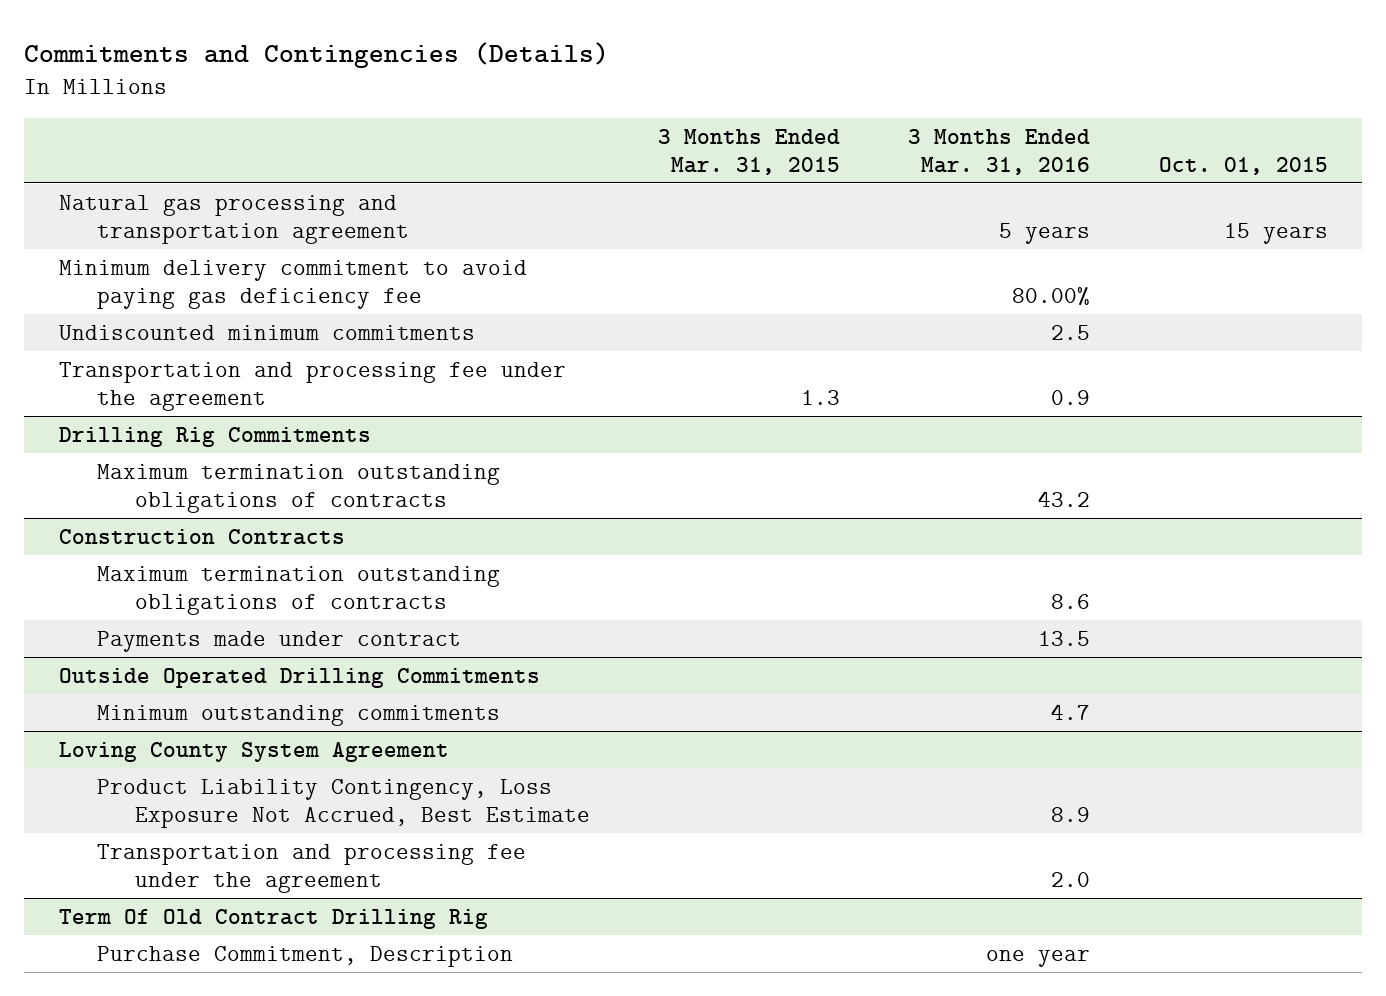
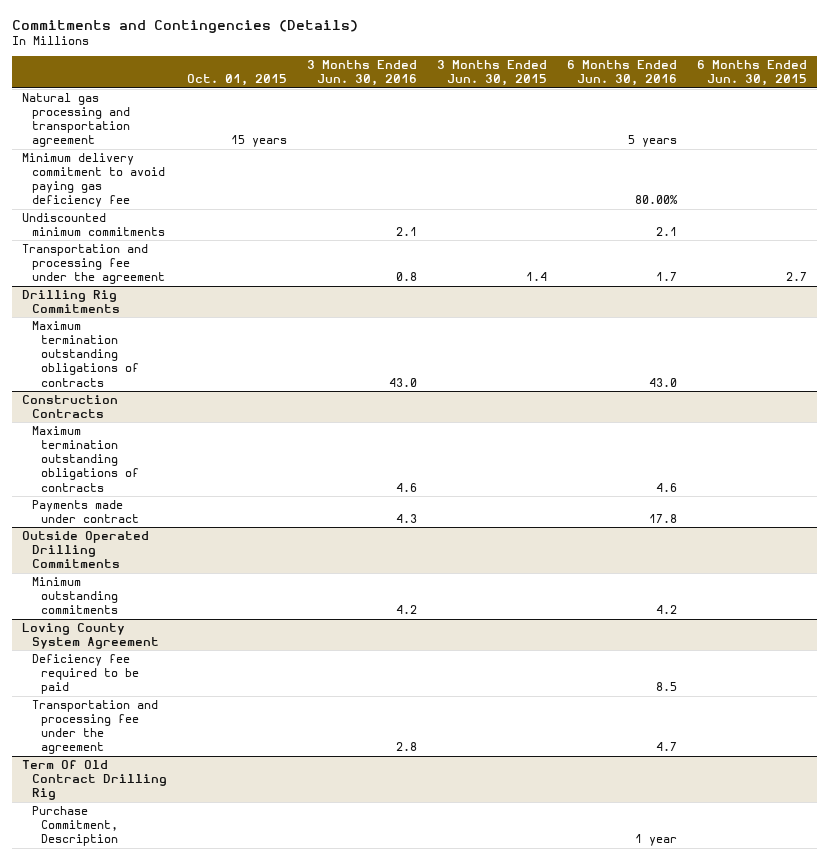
- | 3 Months Ended Mar. 31, 2015 | 3 Months Ended Mar. 31, 2016 | Oct. 01, 2015
+ | Oct. 01, 2015 | 3 Months Ended Jun. 30, 2016 | 3 Months Ended Jun. 30, 2015 | 6 Months Ended Jun. 30, 2016 | 6 Months Ended Jun. 30, 2015
@ Loving County System Agreement
- Product Liability Contingency, Loss Exposure Not Accrued, Best Estimate | | 8.9 |
+ Deficiency fee required to be paid | | | | 8.5 |

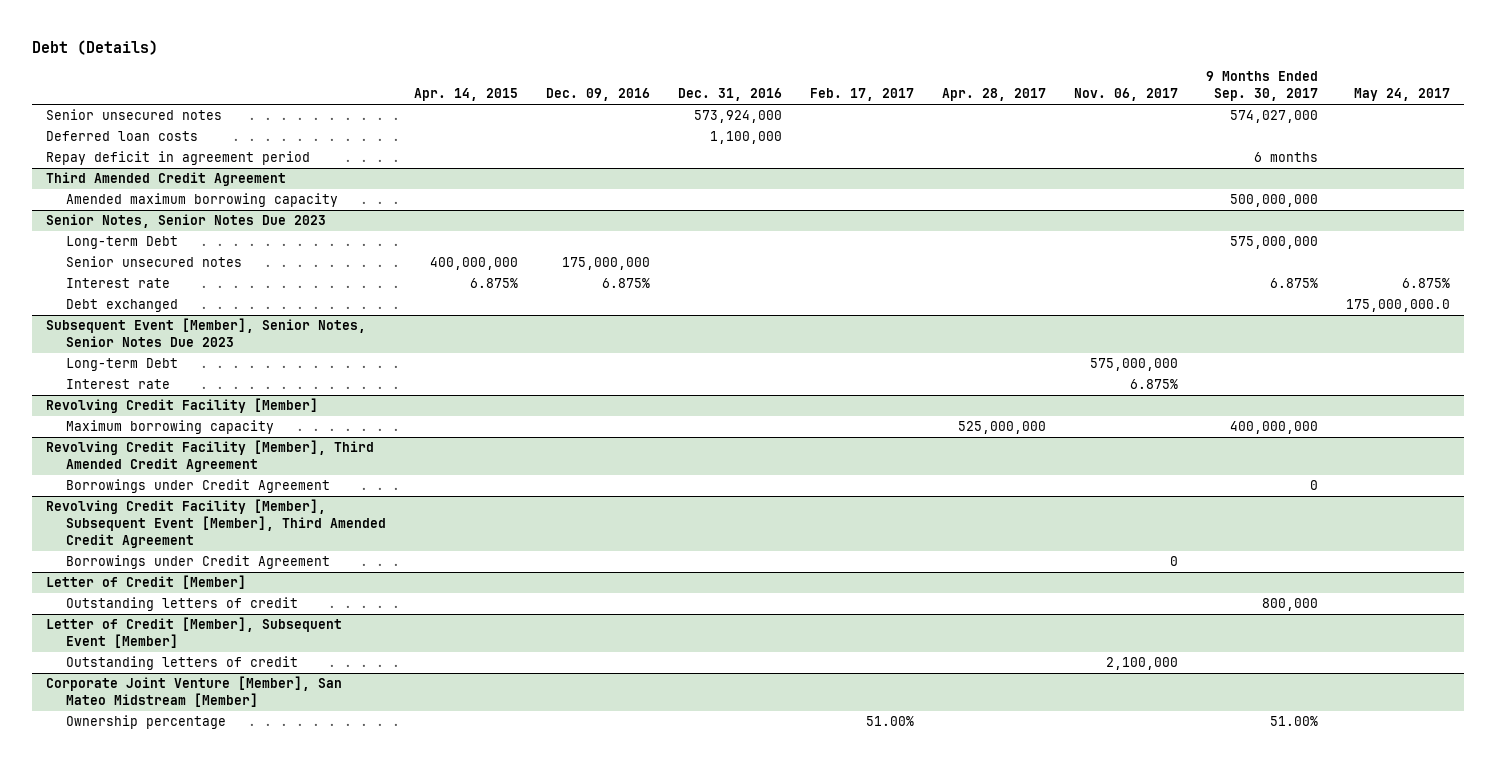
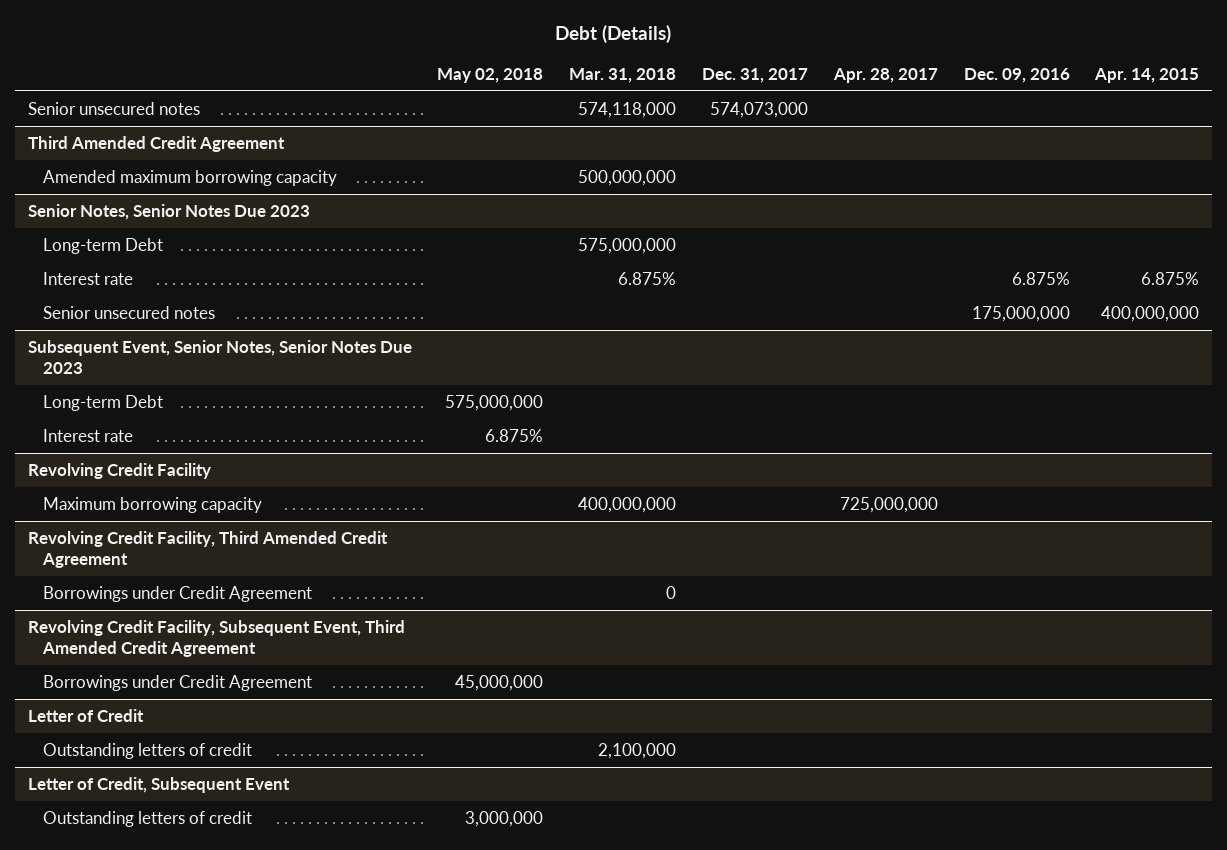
- | Apr. 14, 2015 | Dec. 09, 2016 | Dec. 31, 2016 | Feb. 17, 2017 | Apr. 28, 2017 | Nov. 06, 2017 | 9 Months Ended Sep. 30, 2017 | May 24, 2017
+ | May 02, 2018 | Mar. 31, 2018 | Dec. 31, 2017 | Apr. 28, 2017 | Dec. 09, 2016 | Apr. 14, 2015
- Deferred loan costs | | | 1,100,000 | | | | |
- Repay deficit in agreement period | | | | | | | 6 months |
@ Senior Notes, Senior Notes Due 2023
- Debt exchanged | | | | | | | | 175,000,000.0
- Subsequent Event [Member], Senior Notes, Senior Notes Due 2023
@ Senior Notes, Senior Notes Due 2023
moved down: Senior unsecured notes | | | | | 175,000,000 | 400,000,000
+ Subsequent Event, Senior Notes, Senior Notes Due 2023
- Revolving Credit Facility [Member]
- Maximum borrowing capacity | | | | | 525,000,000 | | 400,000,000 |
- Revolving Credit Facility [Member], Third Amended Credit Agreement
+ Revolving Credit Facility
+ Maximum borrowing capacity | | 400,000,000 | | 725,000,000 | |
+ Revolving Credit Facility, Third Amended Credit Agreement
- Revolving Credit Facility [Member], Subsequent Event [Member], Third Amended Credit Agreement
+ Revolving Credit Facility, Subsequent Event, Third Amended Credit Agreement
- Letter of Credit [Member]
+ Letter of Credit
- Letter of Credit [Member], Subsequent Event [Member]
+ Letter of Credit, Subsequent Event
- Corporate Joint Venture [Member], San Mateo Midstream [Member]
- Ownership percentage | | | | 51.00% | | | 51.00% |

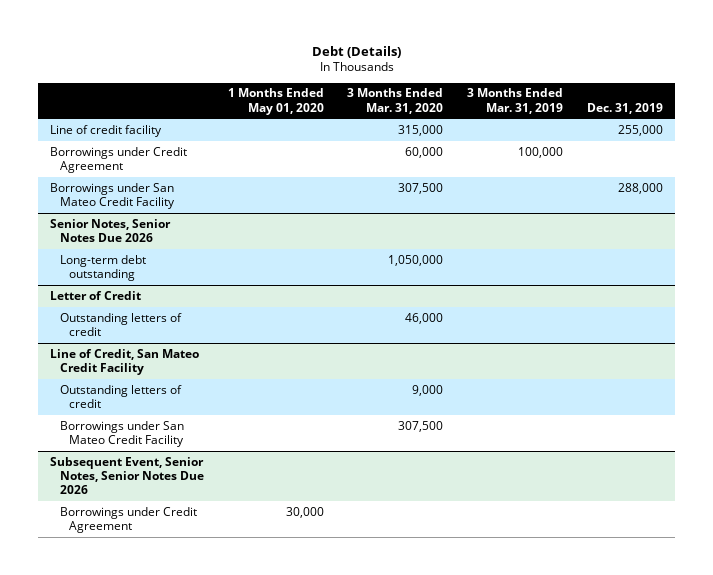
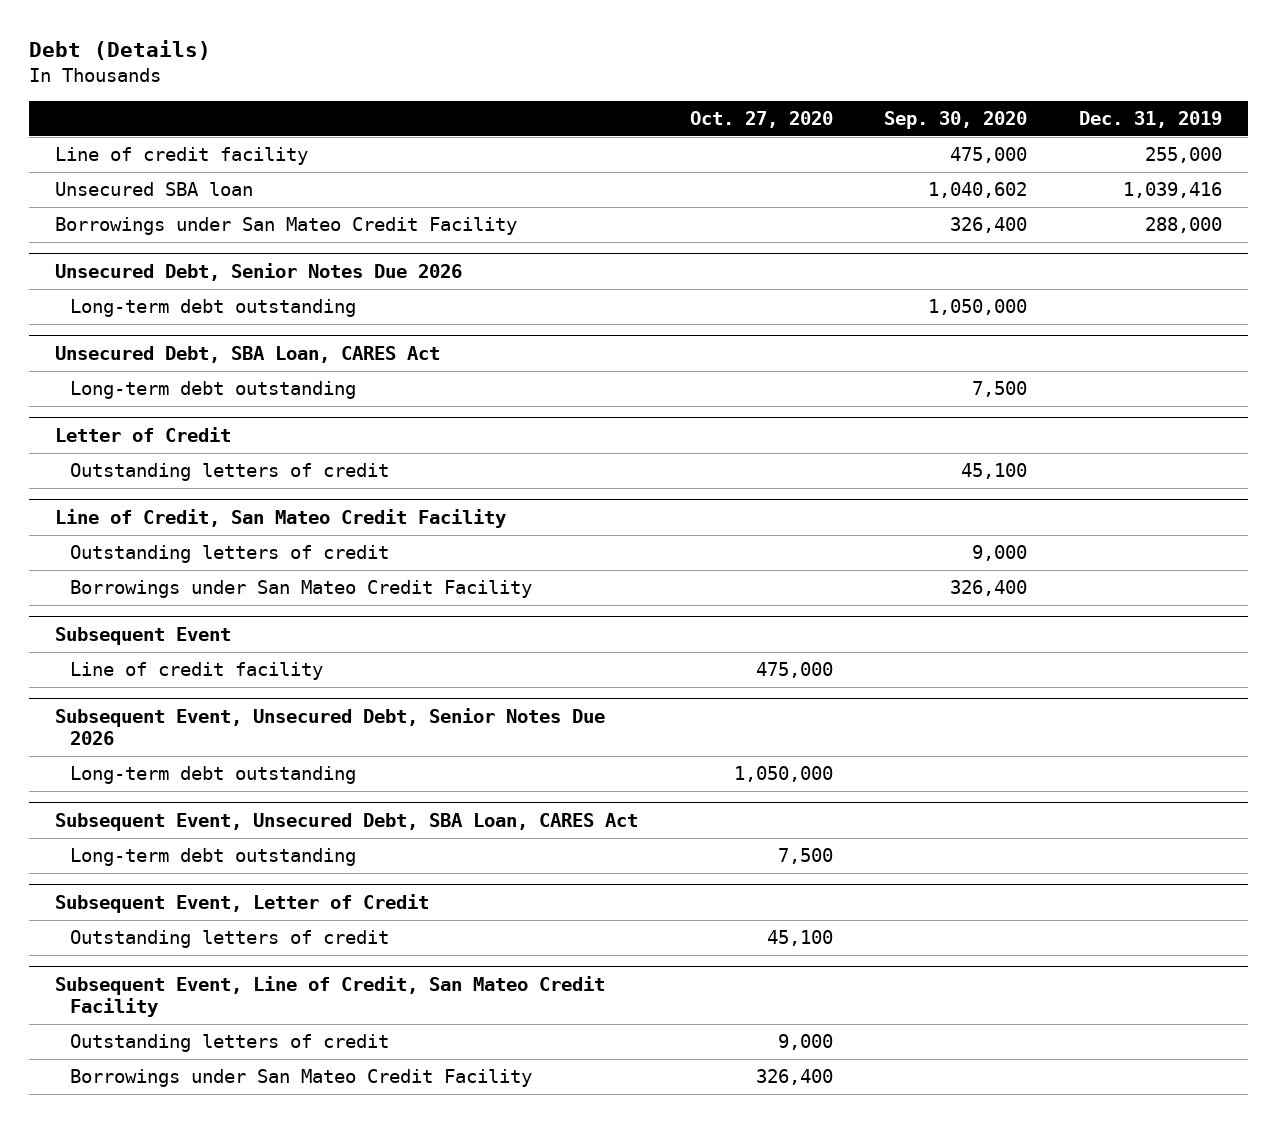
- | 1 Months Ended May 01, 2020 | 3 Months Ended Mar. 31, 2020 | 3 Months Ended Mar. 31, 2019 | Dec. 31, 2019
+ | Oct. 27, 2020 | Sep. 30, 2020 | Dec. 31, 2019
- Borrowings under Credit Agreement | | 60,000 | 100,000 |
+ Unsecured SBA loan | | 1,040,602 | 1,039,416
- Senior Notes, Senior Notes Due 2026
+ Unsecured Debt, Senior Notes Due 2026
+ Unsecured Debt, SBA Loan, CARES Act
+ Long-term debt outstanding | | 7,500 |
- Subsequent Event, Senior Notes, Senior Notes Due 2026
- Borrowings under Credit Agreement | 30,000 | | |
+ Subsequent Event
+ Line of credit facility | 475,000 | |
+ Subsequent Event, Unsecured Debt, Senior Notes Due 2026
+ Long-term debt outstanding | 1,050,000 | |
+ Subsequent Event, Unsecured Debt, SBA Loan, CARES Act
+ Long-term debt outstanding | 7,500 | |
+ Subsequent Event, Letter of Credit
+ Outstanding letters of credit | 45,100 | |
+ Subsequent Event, Line of Credit, San Mateo Credit Facility
+ Outstanding letters of credit | 9,000 | |
+ Borrowings under San Mateo Credit Facility | 326,400 | |

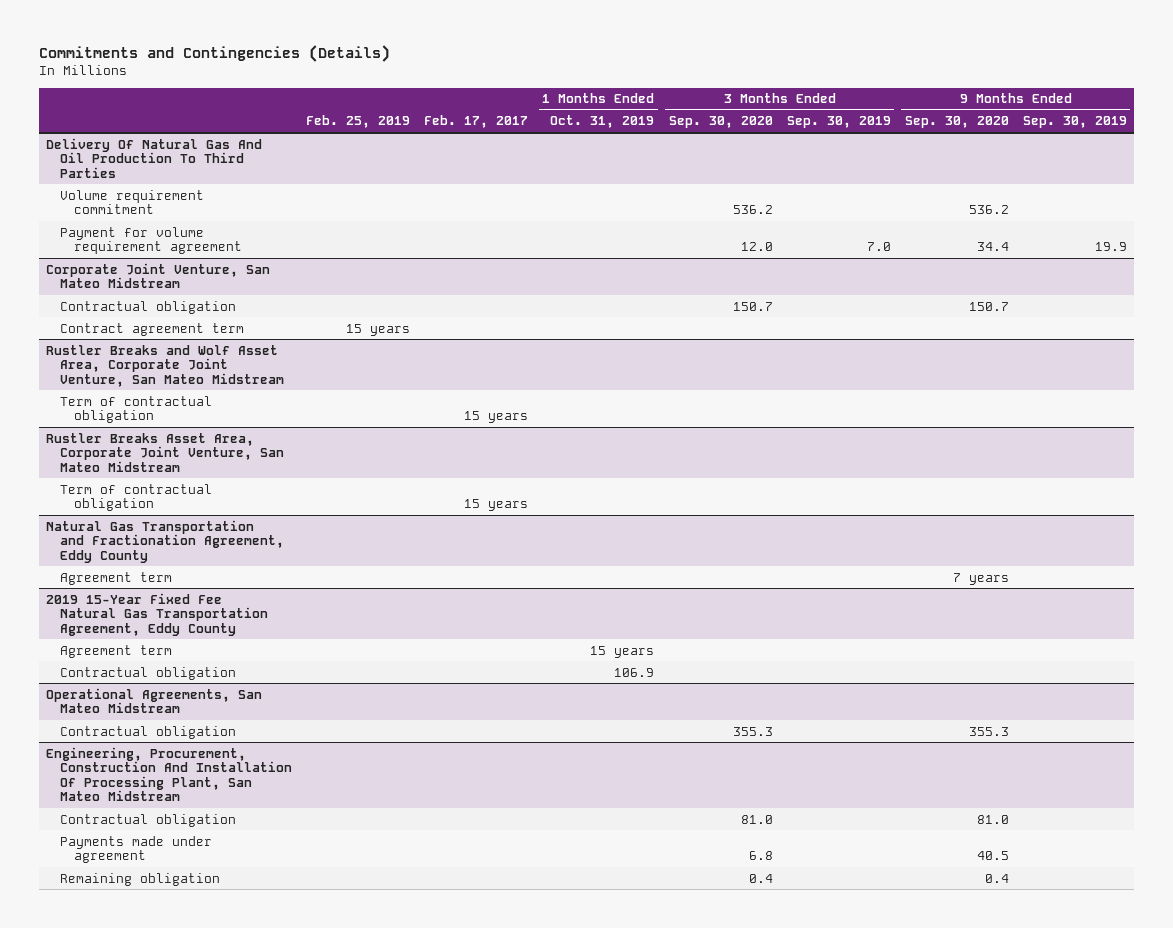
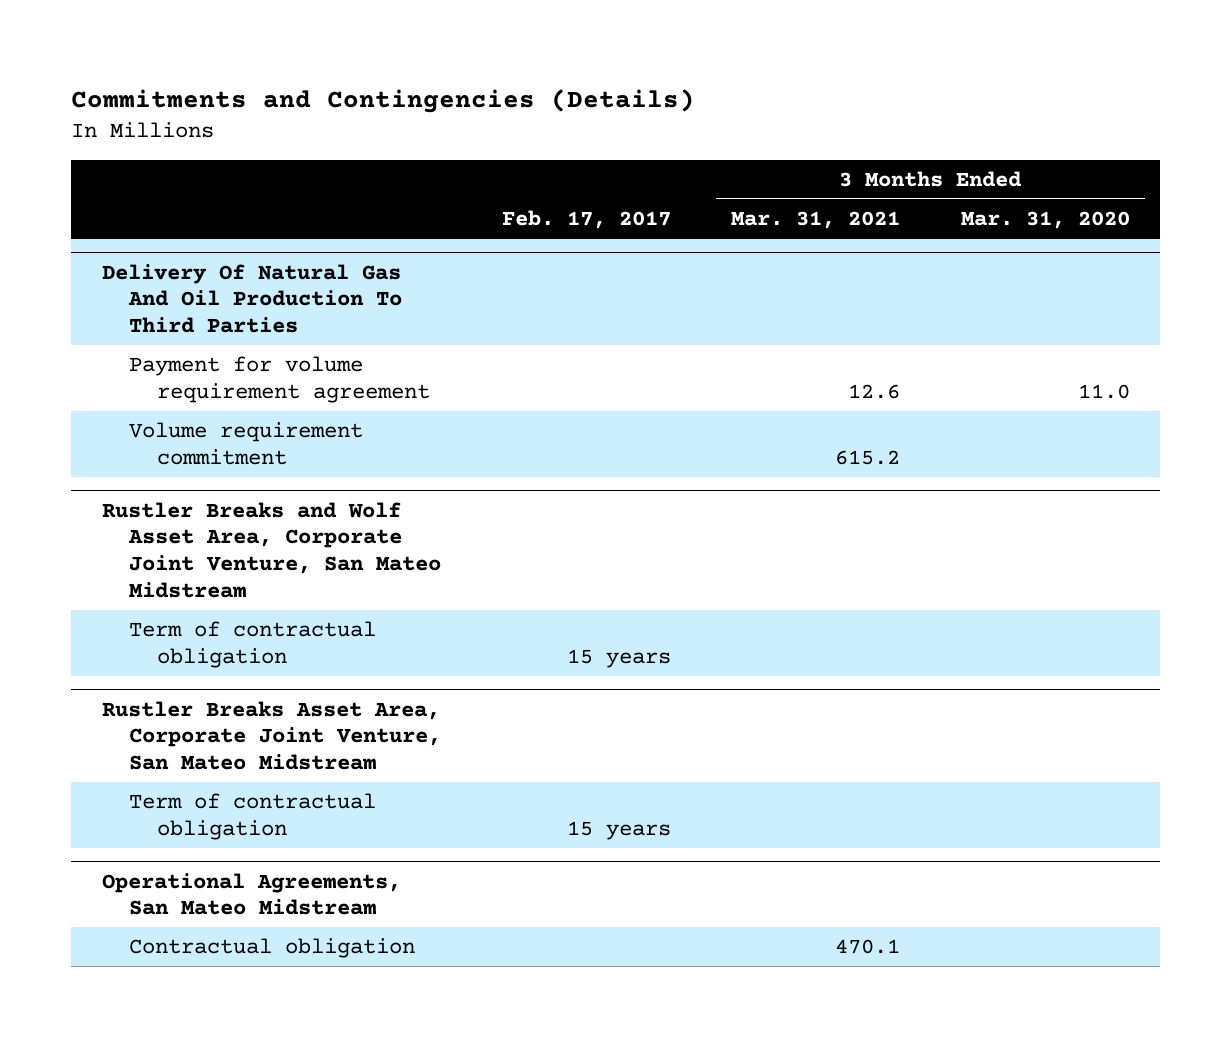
- | Feb. 25, 2019 | Feb. 17, 2017 | 1 Months Ended Oct. 31, 2019 | 3 Months Ended Sep. 30, 2020 | 3 Months Ended Sep. 30, 2019 | 9 Months Ended Sep. 30, 2020 | 9 Months Ended Sep. 30, 2019
+ | Feb. 17, 2017 | 3 Months Ended Mar. 31, 2021 | 3 Months Ended Mar. 31, 2020
- Corporate Joint Venture, San Mateo Midstream
- Contractual obligation | | | | 150.7 | | 150.7 |
- Contract agreement term | 15 years | | | | | |
@ Delivery Of Natural Gas And Oil Production To Third Parties
moved down: Volume requirement commitment | | 615.2 |
- Natural Gas Transportation and Fractionation Agreement, Eddy County
- Agreement term | | | | | | 7 years |
- 2019 15-Year Fixed Fee Natural Gas Transportation Agreement, Eddy County
- Agreement term | | | 15 years | | | |
- Contractual obligation | | | 106.9 | | | |
- Engineering, Procurement, Construction And Installation Of Processing Plant, San Mateo Midstream
- Contractual obligation | | | | 81.0 | | 81.0 |
- Payments made under agreement | | | | 6.8 | | 40.5 |
- Remaining obligation | | | | 0.4 | | 0.4 |

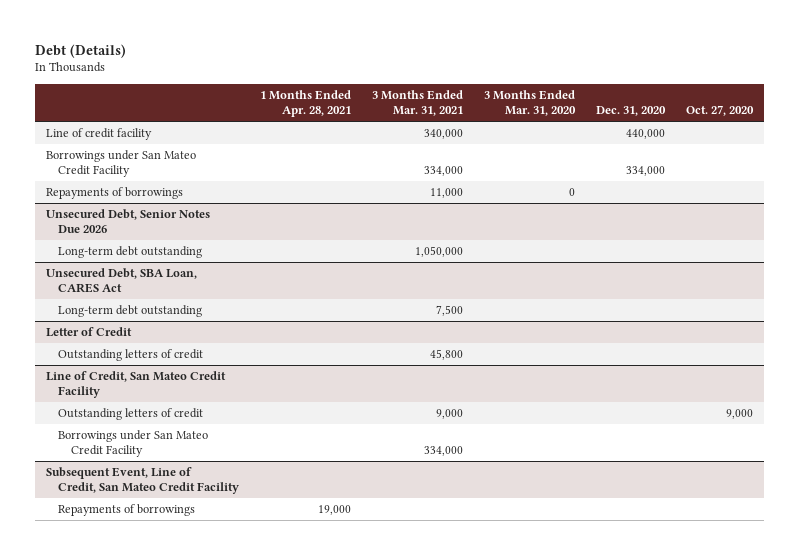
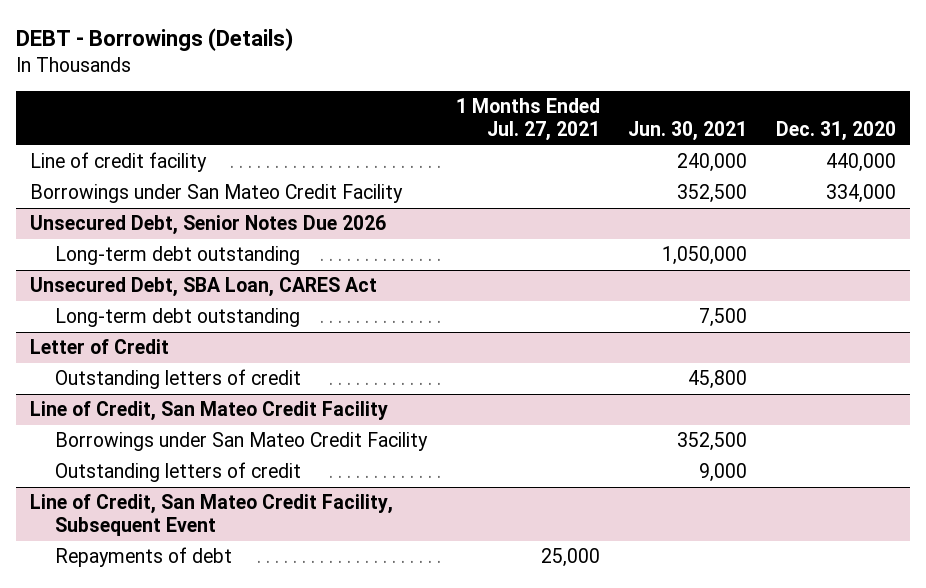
- Debt (Details)
+ DEBT - Borrowings (Details)
- | 1 Months Ended Apr. 28, 2021 | 3 Months Ended Mar. 31, 2021 | 3 Months Ended Mar. 31, 2020 | Dec. 31, 2020 | Oct. 27, 2020
+ | 1 Months Ended Jul. 27, 2021 | Jun. 30, 2021 | Dec. 31, 2020
- Repayments of borrowings | | 11,000 | 0 | |
- Subsequent Event, Line of Credit, San Mateo Credit Facility
- Repayments of borrowings | 19,000 | | | |
@ Line of Credit, San Mateo Credit Facility
moved down: Outstanding letters of credit | | 9,000 |
+ Line of Credit, San Mateo Credit Facility, Subsequent Event
+ Repayments of debt | 25,000 | |

